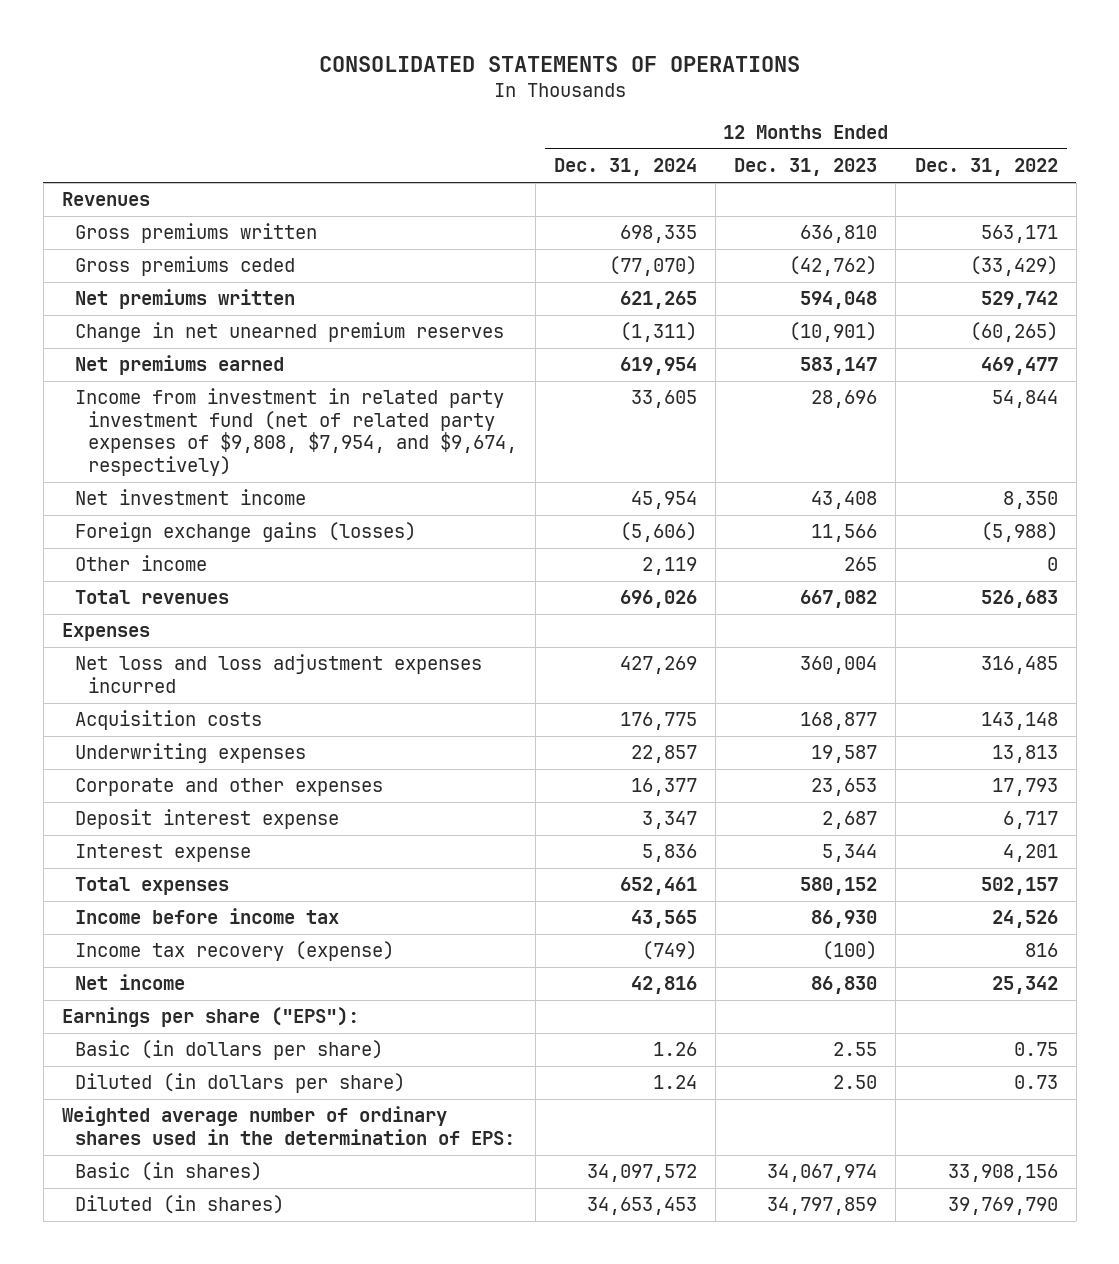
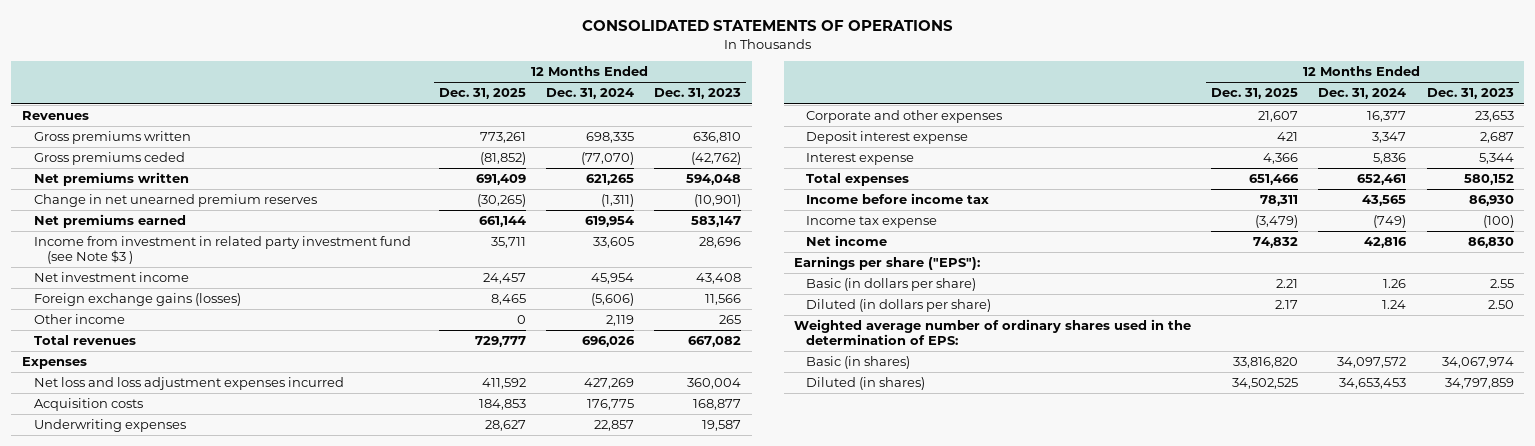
- | 12 Months Ended Dec. 31, 2024 | 12 Months Ended Dec. 31, 2023 | 12 Months Ended Dec. 31, 2022
+ | 12 Months Ended Dec. 31, 2025 | 12 Months Ended Dec. 31, 2024 | 12 Months Ended Dec. 31, 2023
- Income from investment in related party investment fund (net of related party expenses of $9,808, $7,954, and $9,674, respectively) | 33,605 | 28,696 | 54,844
+ Income from investment in related party investment fund (see Note $3 ) | 35,711 | 33,605 | 28,696
- Income tax recovery (expense) | (749) | (100) | 816
+ Income tax expense | (3,479) | (749) | (100)

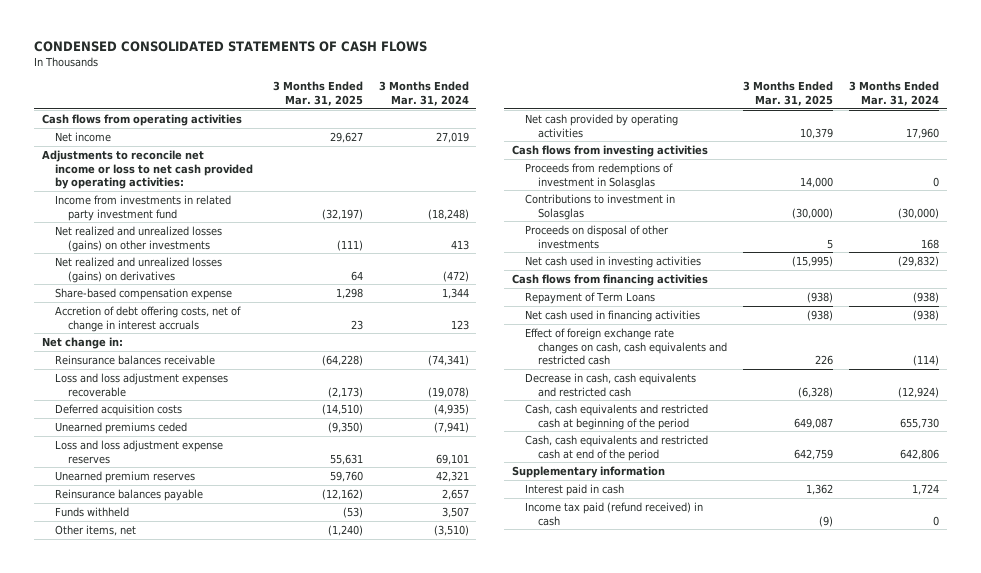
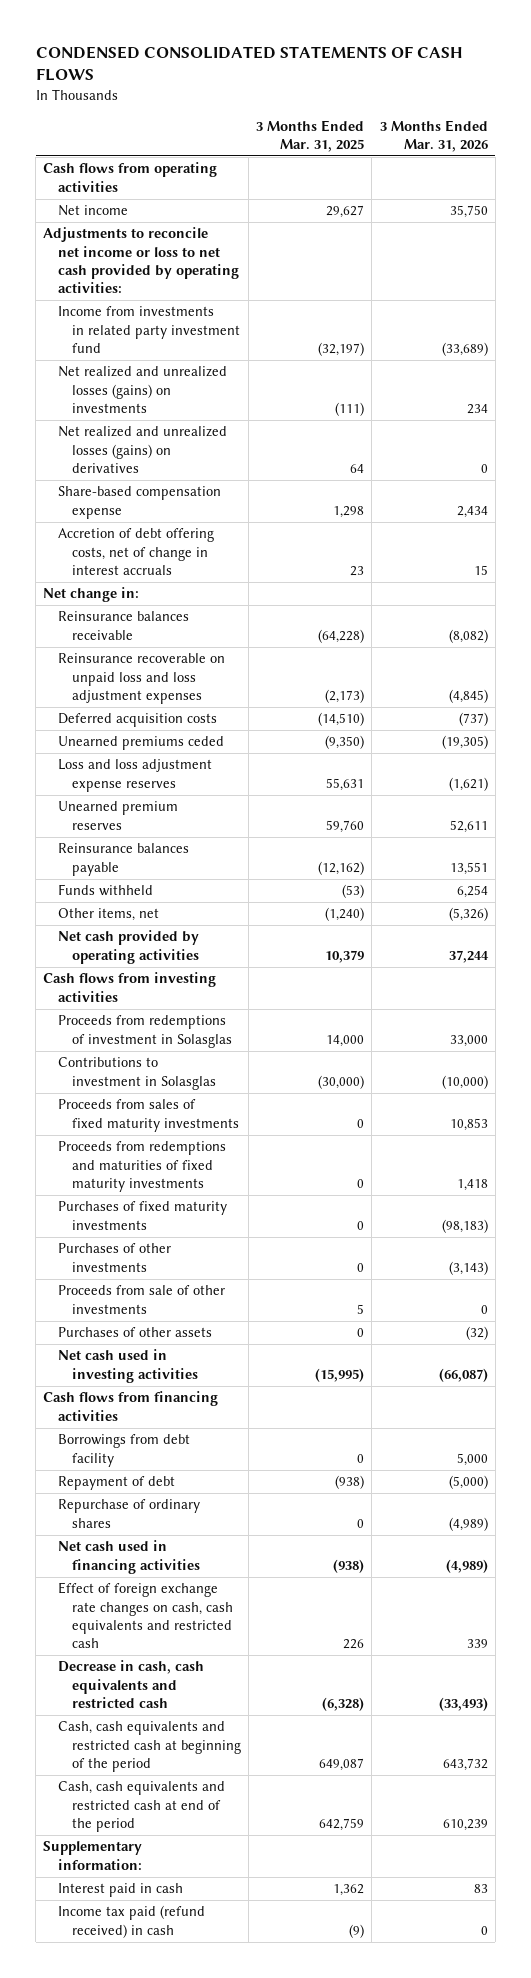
- | 3 Months Ended Mar. 31, 2025 | 3 Months Ended Mar. 31, 2024
+ | 3 Months Ended Mar. 31, 2025 | 3 Months Ended Mar. 31, 2026
- Net realized and unrealized losses (gains) on other investments | (111) | 413
+ Net realized and unrealized losses (gains) on investments | (111) | 234
- Loss and loss adjustment expenses recoverable | (2,173) | (19,078)
+ Reinsurance recoverable on unpaid loss and loss adjustment expenses | (2,173) | (4,845)
- Proceeds on disposal of other investments | 5 | 168
+ Proceeds from sales of fixed maturity investments | 0 | 10,853
+ Proceeds from redemptions and maturities of fixed maturity investments | 0 | 1,418
+ Purchases of fixed maturity investments | 0 | (98,183)
+ Purchases of other investments | 0 | (3,143)
+ Proceeds from sale of other investments | 5 | 0
+ Purchases of other assets | 0 | (32)
- Repayment of Term Loans | (938) | (938)
+ Borrowings from debt facility | 0 | 5,000
+ Repayment of debt | (938) | (5,000)
+ Repurchase of ordinary shares | 0 | (4,989)
- Supplementary information
+ Supplementary information:

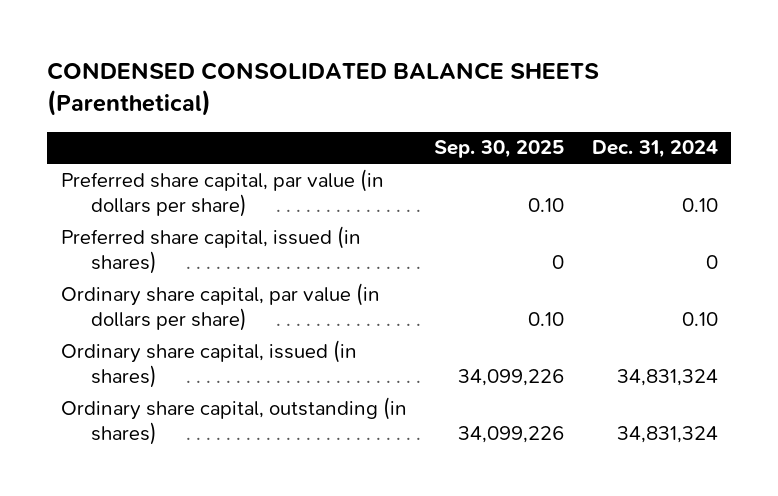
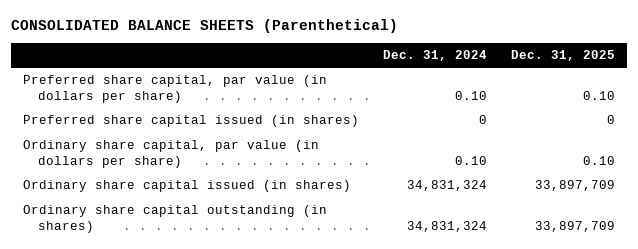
- CONDENSED CONSOLIDATED BALANCE SHEETS (Parenthetical)
+ CONSOLIDATED BALANCE SHEETS (Parenthetical)
- | Sep. 30, 2025 | Dec. 31, 2024
+ | Dec. 31, 2024 | Dec. 31, 2025
- Preferred share capital, issued (in shares) | 0 | 0
+ Preferred share capital issued (in shares) | 0 | 0
- Ordinary share capital, issued (in shares) | 34,099,226 | 34,831,324
- Ordinary share capital, outstanding (in shares) | 34,099,226 | 34,831,324
+ Ordinary share capital issued (in shares) | 34,831,324 | 33,897,709
+ Ordinary share capital outstanding (in shares) | 34,831,324 | 33,897,709

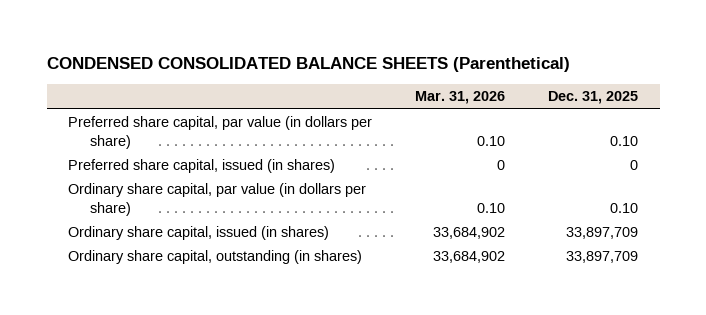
- CONSOLIDATED BALANCE SHEETS (Parenthetical)
+ CONDENSED CONSOLIDATED BALANCE SHEETS (Parenthetical)
- | Dec. 31, 2024 | Dec. 31, 2025
+ | Mar. 31, 2026 | Dec. 31, 2025
- Preferred share capital issued (in shares) | 0 | 0
+ Preferred share capital, issued (in shares) | 0 | 0
- Ordinary share capital issued (in shares) | 34,831,324 | 33,897,709
- Ordinary share capital outstanding (in shares) | 34,831,324 | 33,897,709
+ Ordinary share capital, issued (in shares) | 33,684,902 | 33,897,709
+ Ordinary share capital, outstanding (in shares) | 33,684,902 | 33,897,709

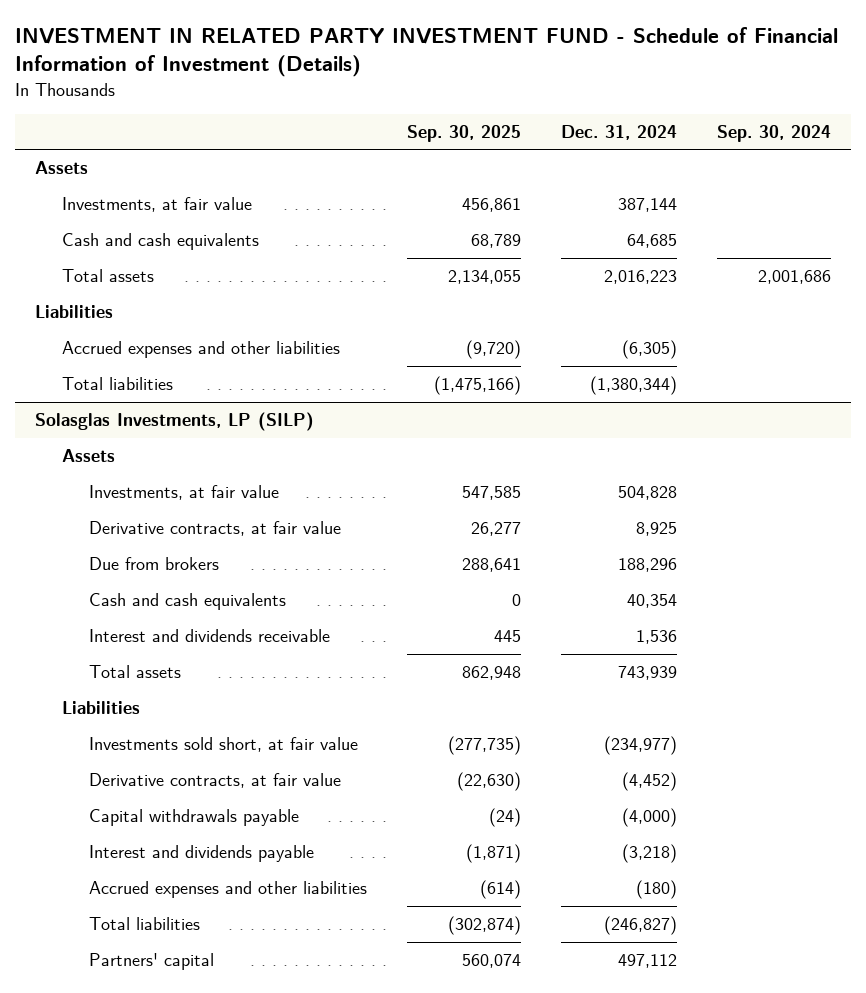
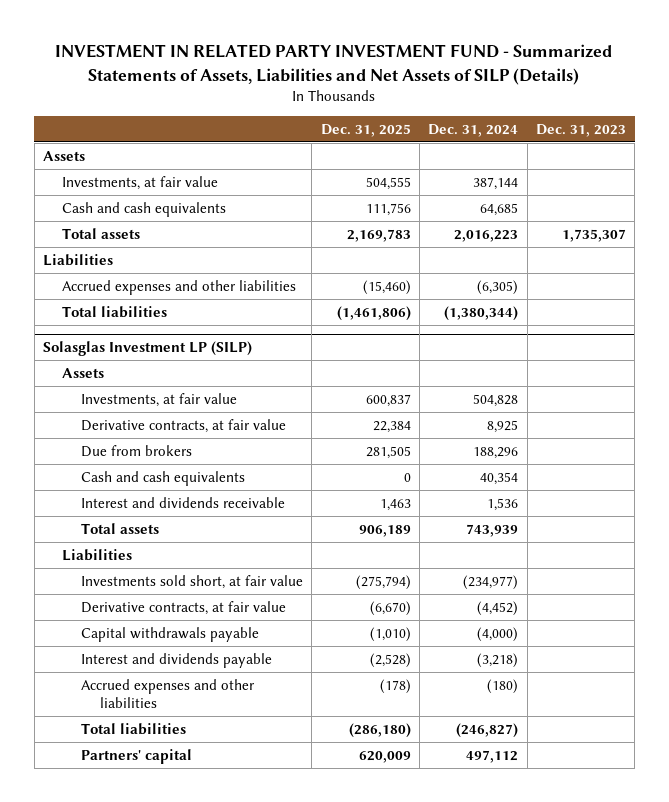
- INVESTMENT IN RELATED PARTY INVESTMENT FUND - Schedule of Financial Information of Investment (Details)
+ INVESTMENT IN RELATED PARTY INVESTMENT FUND - Summarized Statements of Assets, Liabilities and Net Assets of SILP (Details)
- | Sep. 30, 2025 | Dec. 31, 2024 | Sep. 30, 2024
+ | Dec. 31, 2025 | Dec. 31, 2024 | Dec. 31, 2023
- Solasglas Investments, LP (SILP)
+ Solasglas Investment LP (SILP)

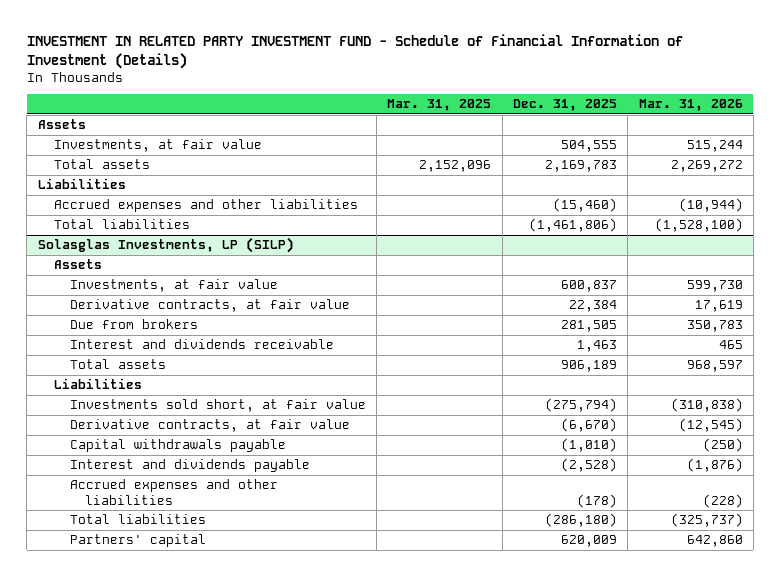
- INVESTMENT IN RELATED PARTY INVESTMENT FUND - Summarized Statements of Assets, Liabilities and Net Assets of SILP (Details)
+ INVESTMENT IN RELATED PARTY INVESTMENT FUND - Schedule of Financial Information of Investment (Details)
- | Dec. 31, 2025 | Dec. 31, 2024 | Dec. 31, 2023
+ | Mar. 31, 2025 | Dec. 31, 2025 | Mar. 31, 2026
- Cash and cash equivalents | 111,756 | 64,685 |
- Solasglas Investment LP (SILP)
+ Solasglas Investments, LP (SILP)
- Cash and cash equivalents | 0 | 40,354 |

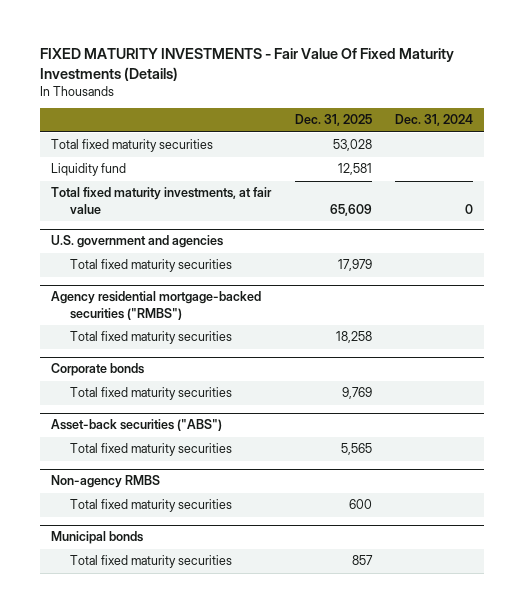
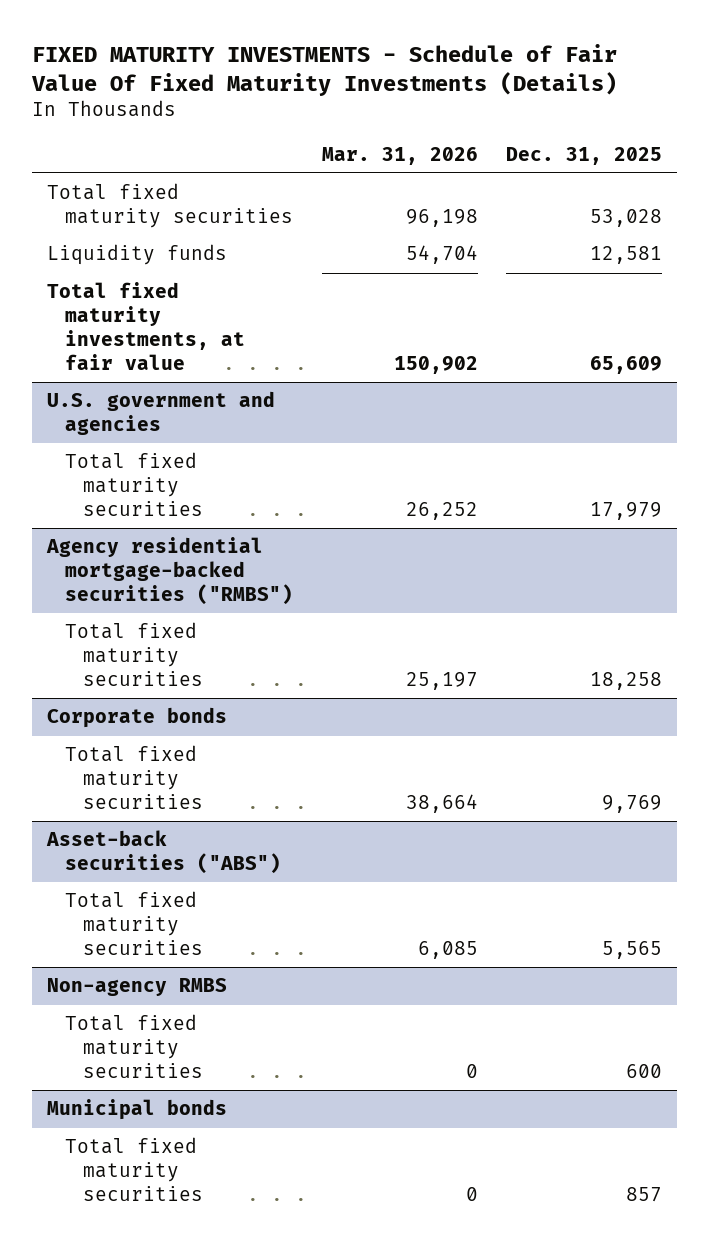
- FIXED MATURITY INVESTMENTS - Fair Value Of Fixed Maturity Investments (Details)
+ FIXED MATURITY INVESTMENTS - Schedule of Fair Value Of Fixed Maturity Investments (Details)
- | Dec. 31, 2025 | Dec. 31, 2024
+ | Mar. 31, 2026 | Dec. 31, 2025
- Liquidity fund | 12,581 |
+ Liquidity funds | 54,704 | 12,581

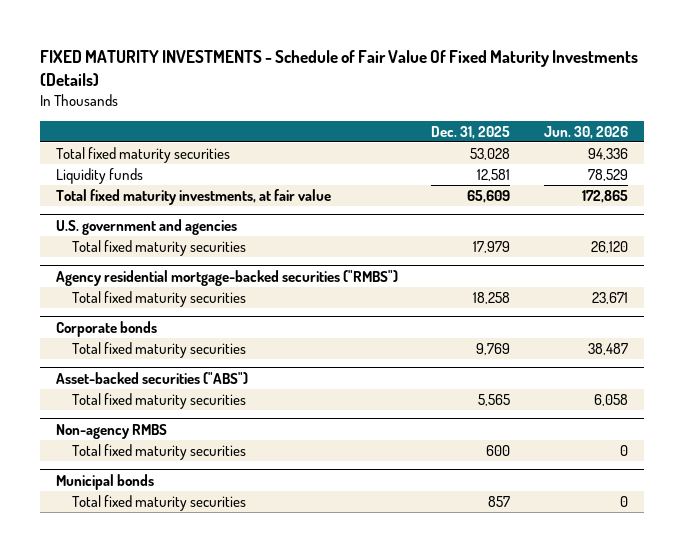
- | Mar. 31, 2026 | Dec. 31, 2025
+ | Dec. 31, 2025 | Jun. 30, 2026
- Asset-back securities ("ABS")
+ Asset-backed securities ("ABS")

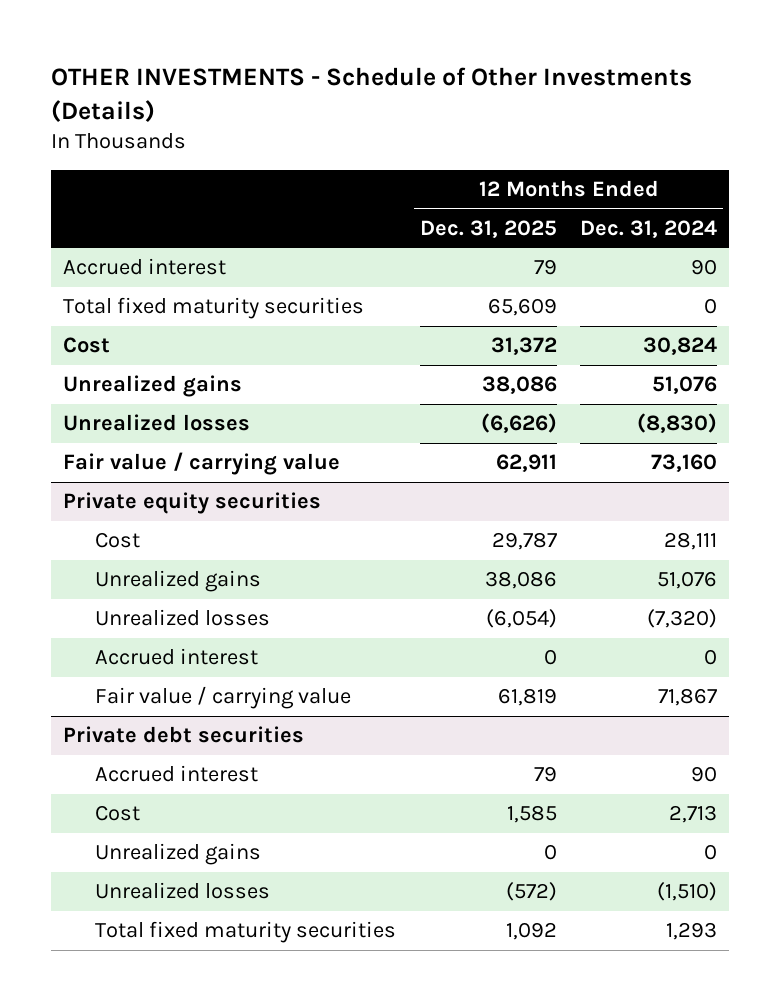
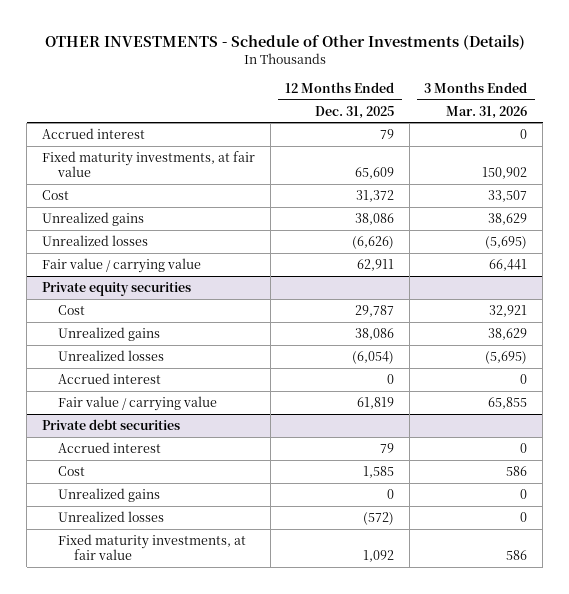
- | 12 Months Ended Dec. 31, 2025 | 12 Months Ended Dec. 31, 2024
+ | 12 Months Ended Dec. 31, 2025 | 3 Months Ended Mar. 31, 2026
- Total fixed maturity securities | 65,609 | 0
+ Fixed maturity investments, at fair value | 65,609 | 150,902
@ Private debt securities
- Total fixed maturity securities | 1,092 | 1,293
+ Fixed maturity investments, at fair value | 1,092 | 586

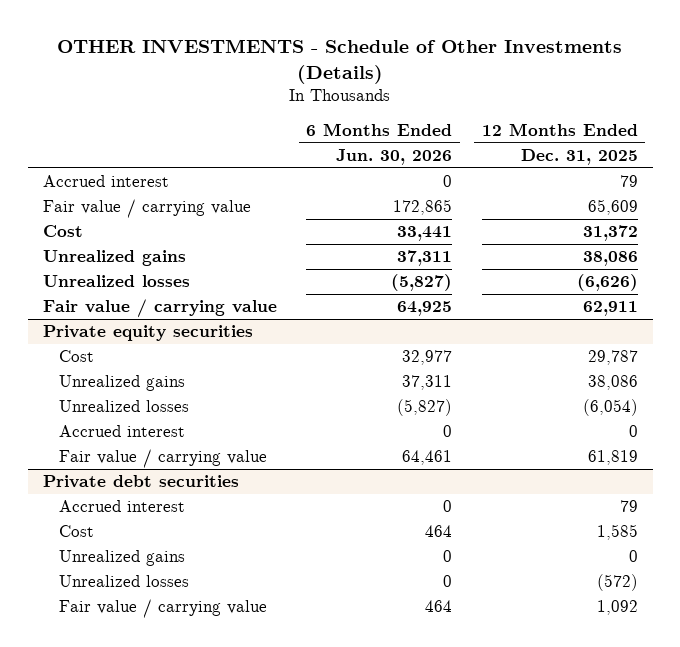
- | 12 Months Ended Dec. 31, 2025 | 3 Months Ended Mar. 31, 2026
+ | 6 Months Ended Jun. 30, 2026 | 12 Months Ended Dec. 31, 2025
- Fixed maturity investments, at fair value | 65,609 | 150,902
+ Fair value / carrying value | 172,865 | 65,609
@ Private debt securities
- Fixed maturity investments, at fair value | 1,092 | 586
+ Fair value / carrying value | 464 | 1,092

